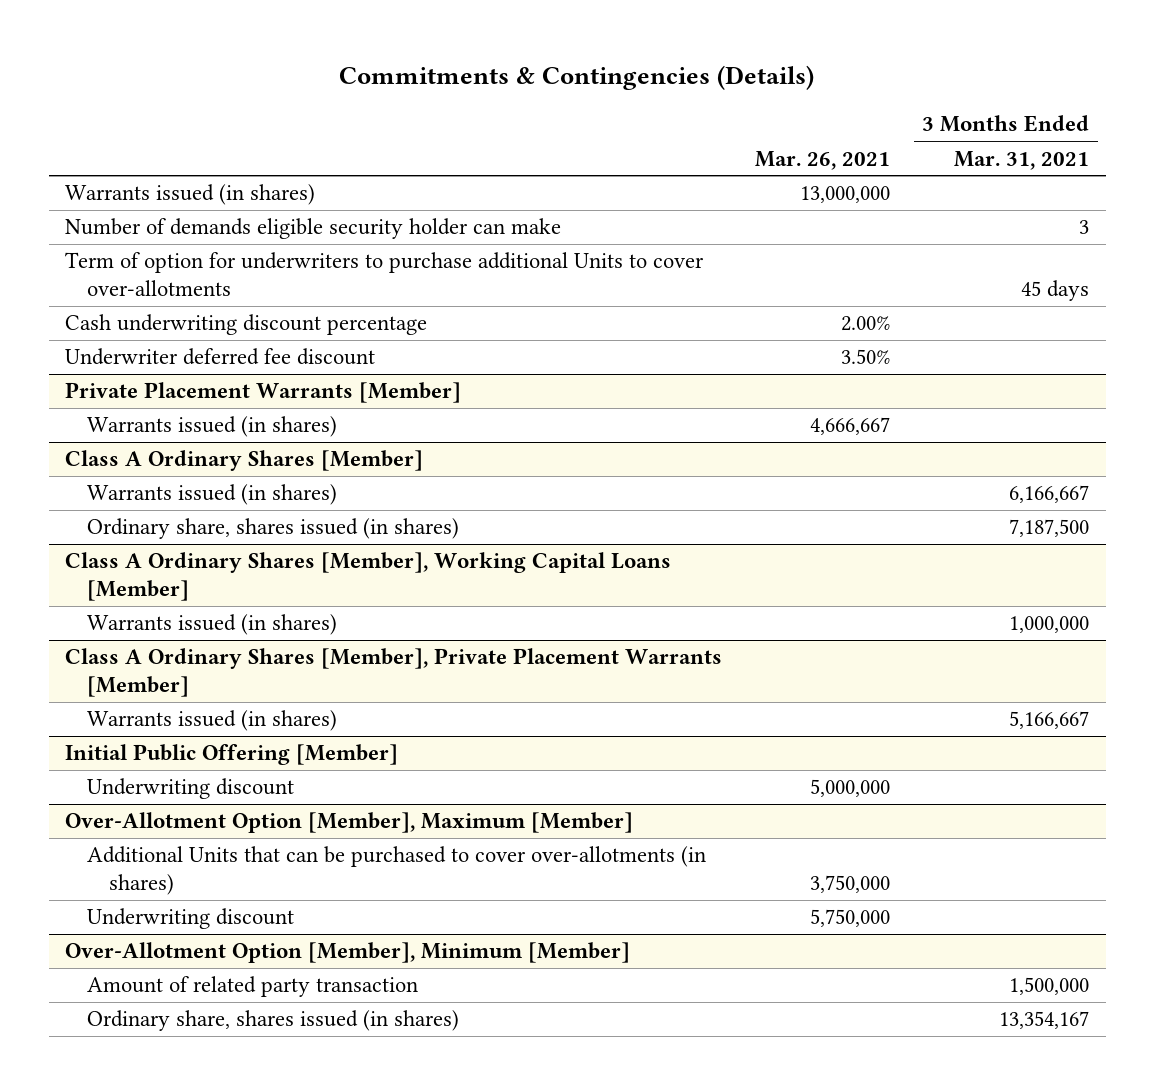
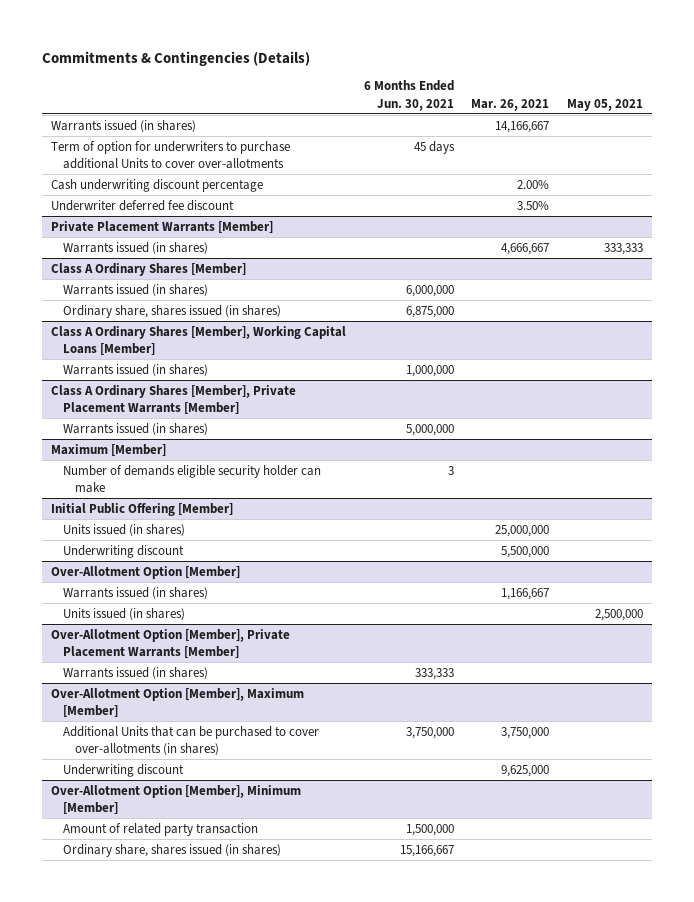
- | Mar. 26, 2021 | 3 Months Ended Mar. 31, 2021
+ | 6 Months Ended Jun. 30, 2021 | Mar. 26, 2021 | May 05, 2021
- Warrants issued (in shares) | 13,000,000 |
- Number of demands eligible security holder can make | | 3
+ Warrants issued (in shares) | | 14,166,667 |
+ Maximum [Member]
+ Number of demands eligible security holder can make | 3 | |
@ Initial Public Offering [Member]
- Underwriting discount | 5,000,000 |
+ Units issued (in shares) | | 25,000,000 |
+ Underwriting discount | | 5,500,000 |
+ Over-Allotment Option [Member]
+ Warrants issued (in shares) | | 1,166,667 |
+ Units issued (in shares) | | | 2,500,000
+ Over-Allotment Option [Member], Private Placement Warrants [Member]
+ Warrants issued (in shares) | 333,333 | |
@ Over-Allotment Option [Member], Maximum [Member]
- Underwriting discount | 5,750,000 |
+ Underwriting discount | | 9,625,000 |

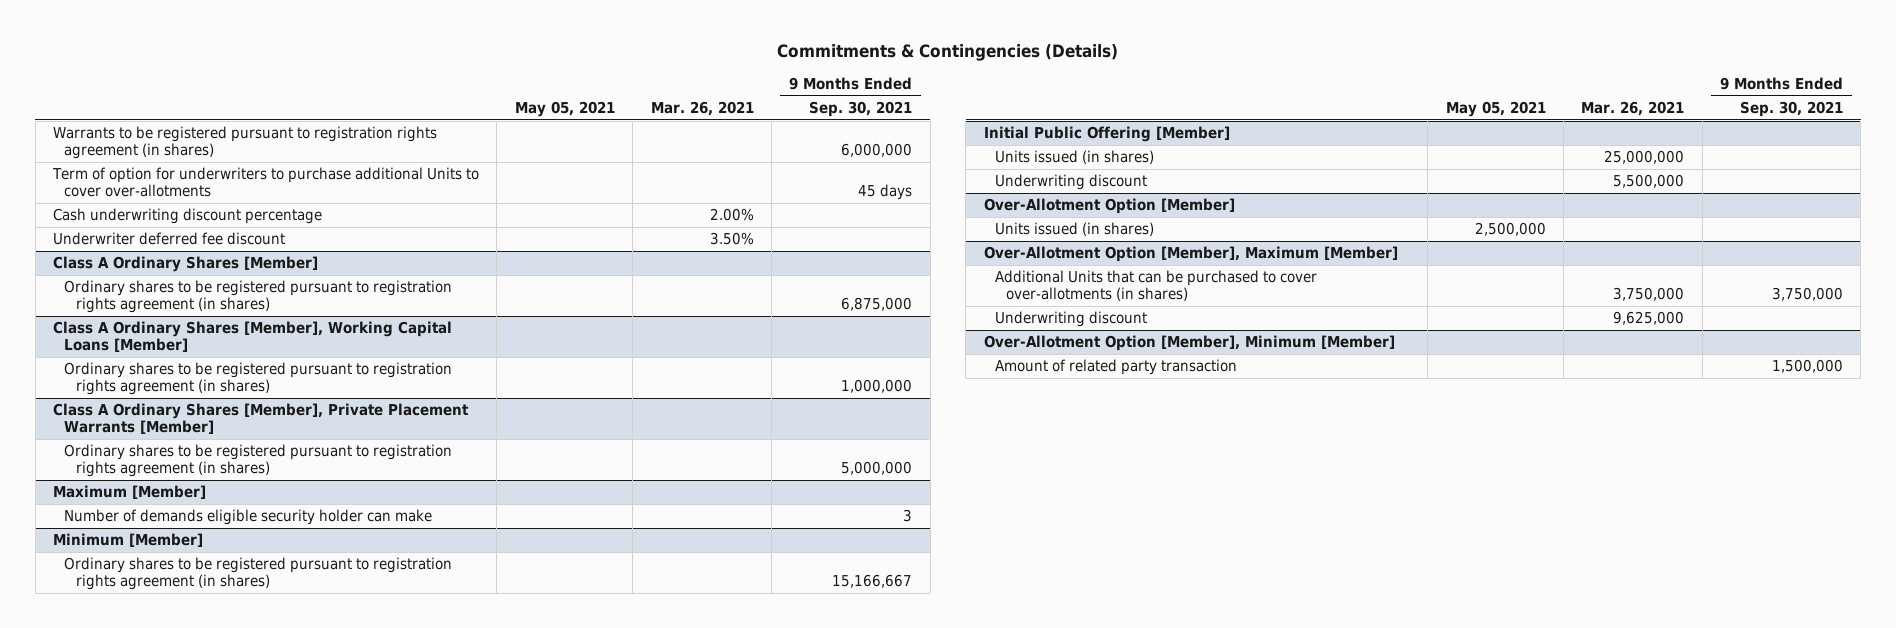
- | 6 Months Ended Jun. 30, 2021 | Mar. 26, 2021 | May 05, 2021
+ | May 05, 2021 | Mar. 26, 2021 | 9 Months Ended Sep. 30, 2021
- Warrants issued (in shares) | | 14,166,667 |
+ Warrants to be registered pursuant to registration rights agreement (in shares) | | | 6,000,000
- Private Placement Warrants [Member]
- Warrants issued (in shares) | | 4,666,667 | 333,333
@ Class A Ordinary Shares [Member]
- Warrants issued (in shares) | 6,000,000 | |
- Ordinary share, shares issued (in shares) | 6,875,000 | |
+ Ordinary shares to be registered pursuant to registration rights agreement (in shares) | | | 6,875,000
@ Class A Ordinary Shares [Member], Working Capital Loans [Member]
- Warrants issued (in shares) | 1,000,000 | |
+ Ordinary shares to be registered pursuant to registration rights agreement (in shares) | | | 1,000,000
@ Class A Ordinary Shares [Member], Private Placement Warrants [Member]
- Warrants issued (in shares) | 5,000,000 | |
+ Ordinary shares to be registered pursuant to registration rights agreement (in shares) | | | 5,000,000
+ Minimum [Member]
+ Ordinary shares to be registered pursuant to registration rights agreement (in shares) | | | 15,166,667
@ Over-Allotment Option [Member]
- Warrants issued (in shares) | | 1,166,667 |
- Over-Allotment Option [Member], Private Placement Warrants [Member]
- Warrants issued (in shares) | 333,333 | |
@ Over-Allotment Option [Member], Minimum [Member]
- Ordinary share, shares issued (in shares) | 15,166,667 | |

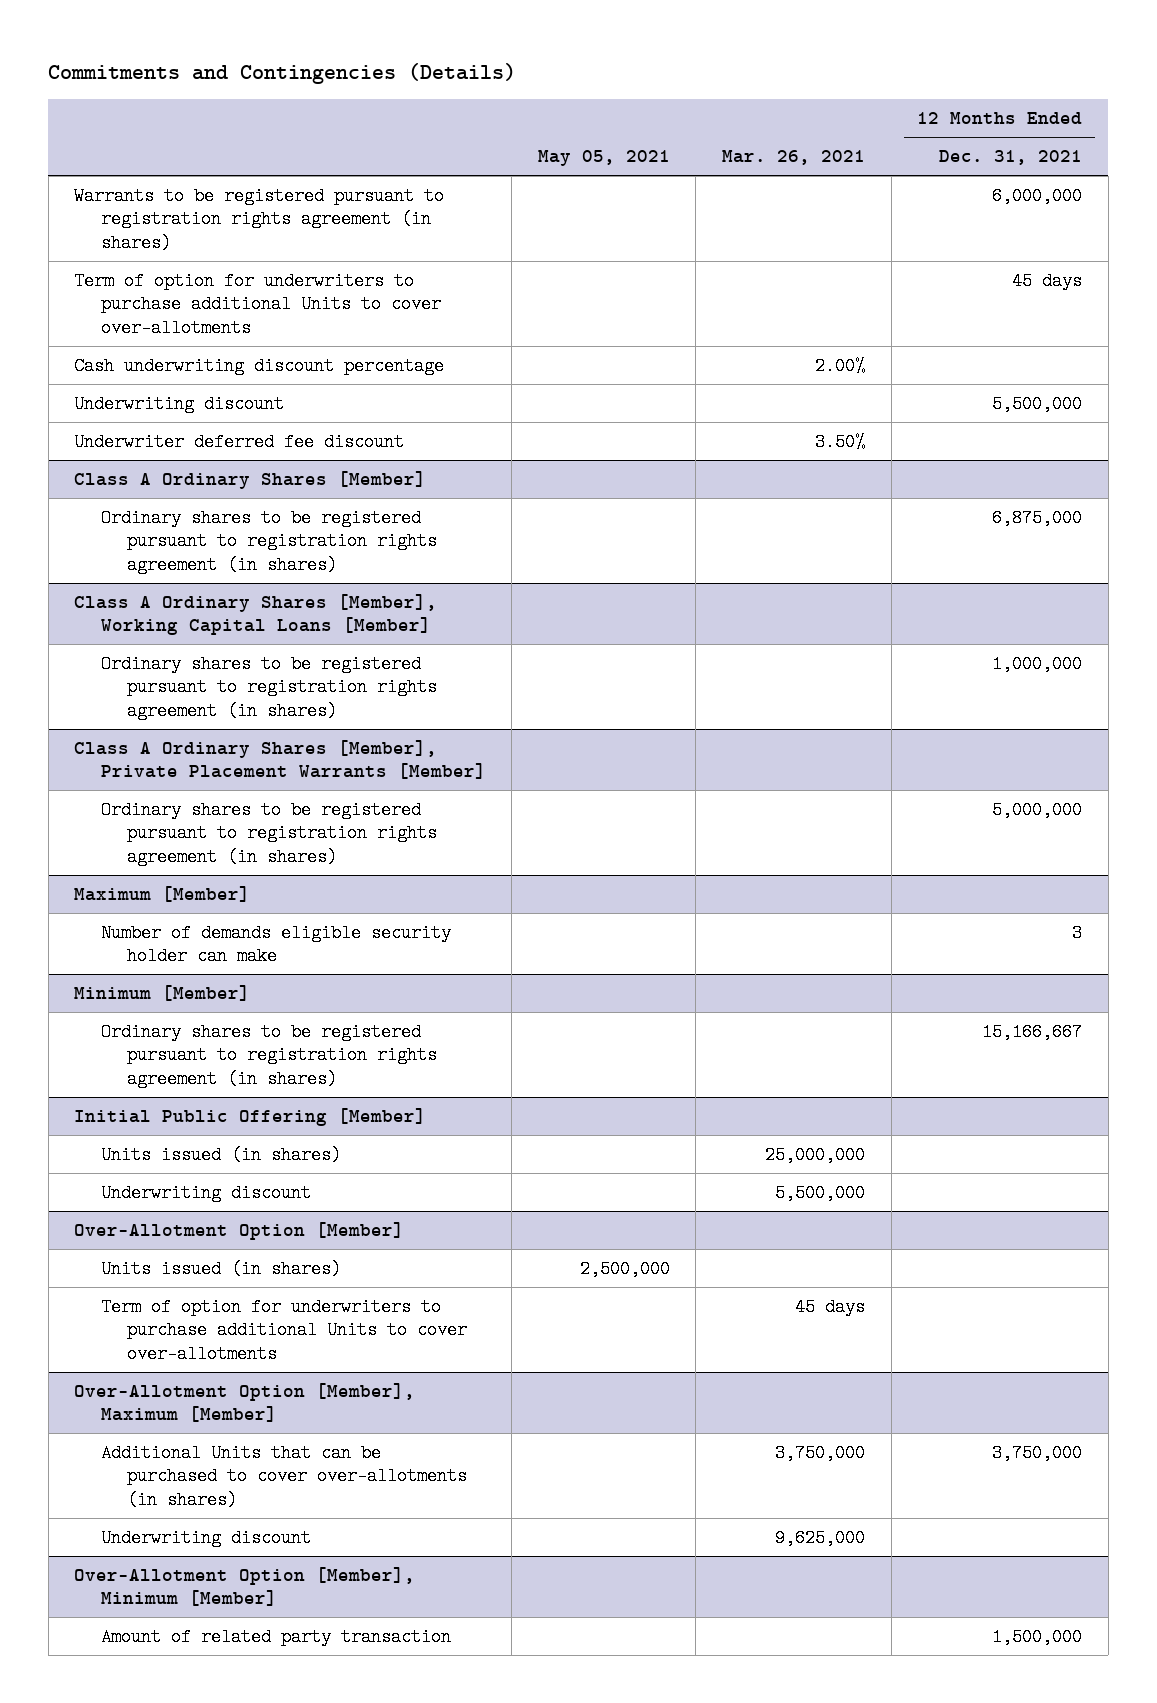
- Commitments & Contingencies (Details)
+ Commitments and Contingencies (Details)
- | May 05, 2021 | Mar. 26, 2021 | 9 Months Ended Sep. 30, 2021
+ | May 05, 2021 | Mar. 26, 2021 | 12 Months Ended Dec. 31, 2021
+ Underwriting discount | | | 5,500,000
@ Over-Allotment Option [Member]
+ Term of option for underwriters to purchase additional Units to cover over-allotments | | 45 days |

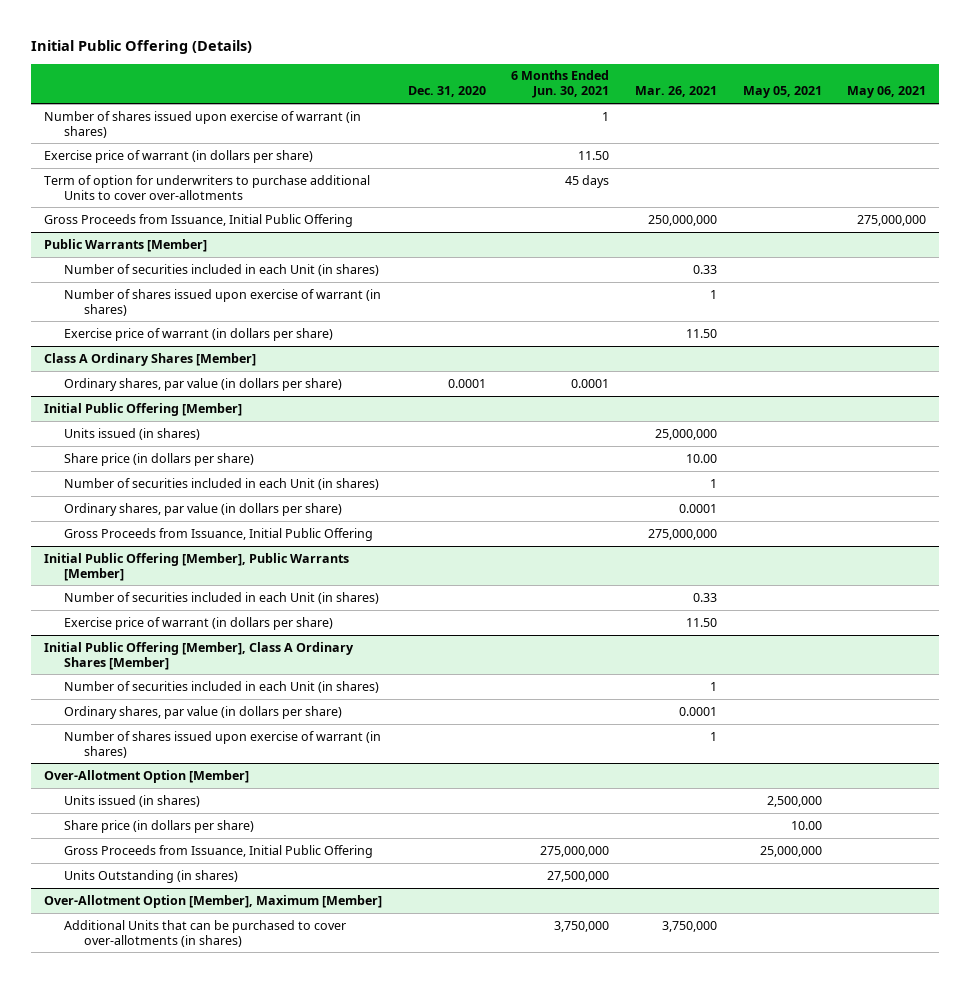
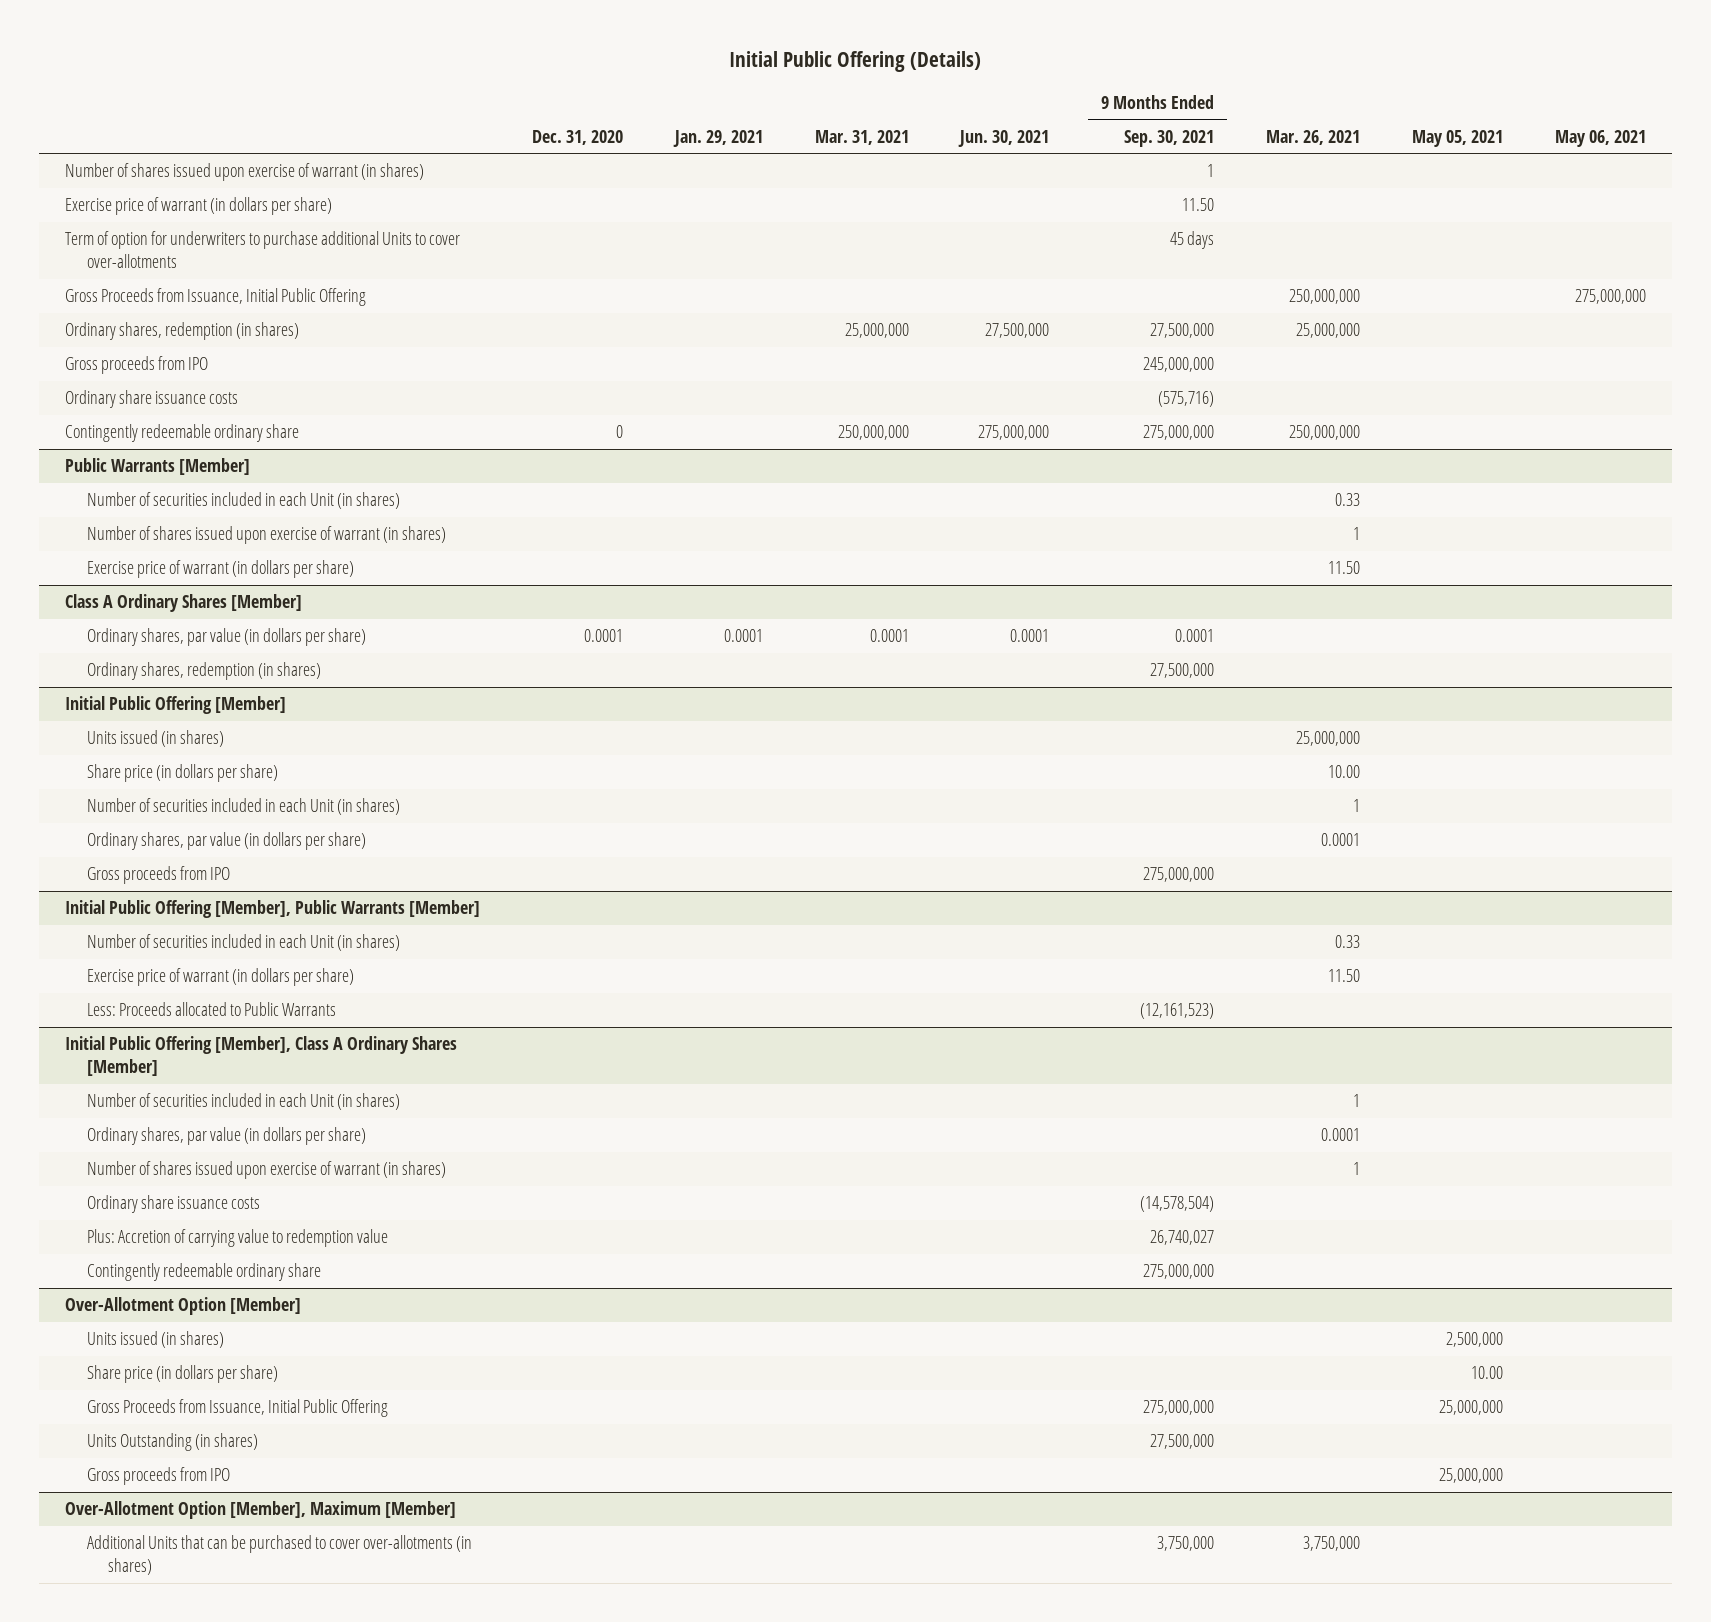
- | Dec. 31, 2020 | 6 Months Ended Jun. 30, 2021 | Mar. 26, 2021 | May 05, 2021 | May 06, 2021
+ | Dec. 31, 2020 | Jan. 29, 2021 | Mar. 31, 2021 | Jun. 30, 2021 | 9 Months Ended Sep. 30, 2021 | Mar. 26, 2021 | May 05, 2021 | May 06, 2021
+ Ordinary shares, redemption (in shares) | | | 25,000,000 | 27,500,000 | 27,500,000 | 25,000,000 | |
+ Gross proceeds from IPO | | | | | 245,000,000 | | |
+ Ordinary share issuance costs | | | | | (575,716) | | |
+ Contingently redeemable ordinary share | 0 | | 250,000,000 | 275,000,000 | 275,000,000 | 250,000,000 | |
@ Class A Ordinary Shares [Member]
+ Ordinary shares, redemption (in shares) | | | | | 27,500,000 | | |
@ Initial Public Offering [Member]
- Gross Proceeds from Issuance, Initial Public Offering | | | 275,000,000 | |
+ Gross proceeds from IPO | | | | | 275,000,000 | | |
@ Initial Public Offering [Member], Public Warrants [Member]
+ Less: Proceeds allocated to Public Warrants | | | | | (12,161,523) | | |
@ Initial Public Offering [Member], Class A Ordinary Shares [Member]
+ Ordinary share issuance costs | | | | | (14,578,504) | | |
+ Plus: Accretion of carrying value to redemption value | | | | | 26,740,027 | | |
+ Contingently redeemable ordinary share | | | | | 275,000,000 | | |
@ Over-Allotment Option [Member]
+ Gross proceeds from IPO | | | | | | | 25,000,000 |

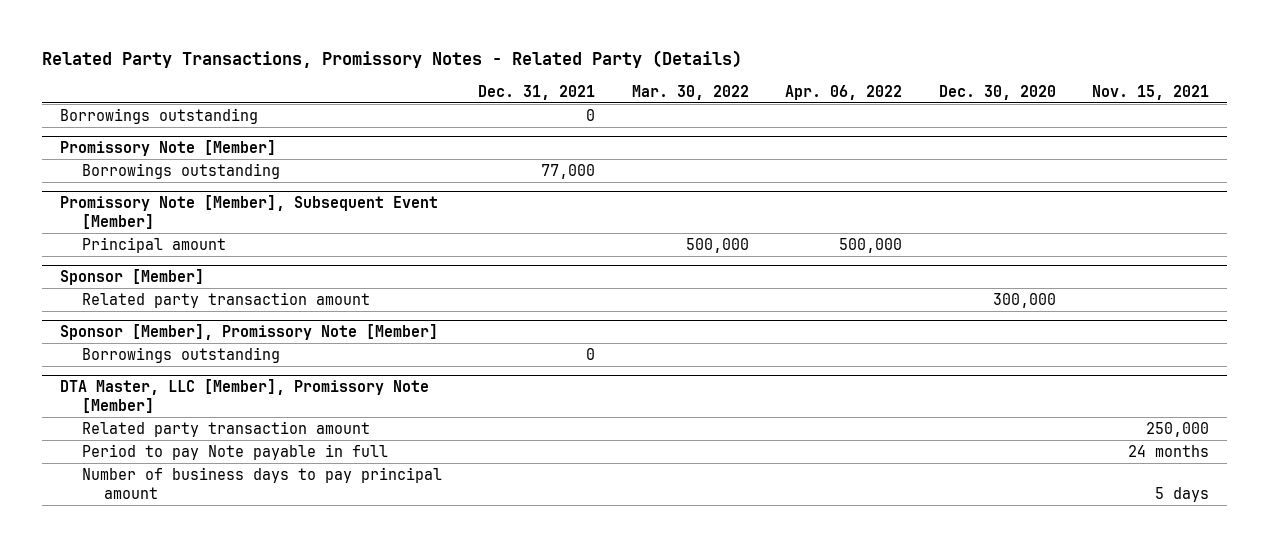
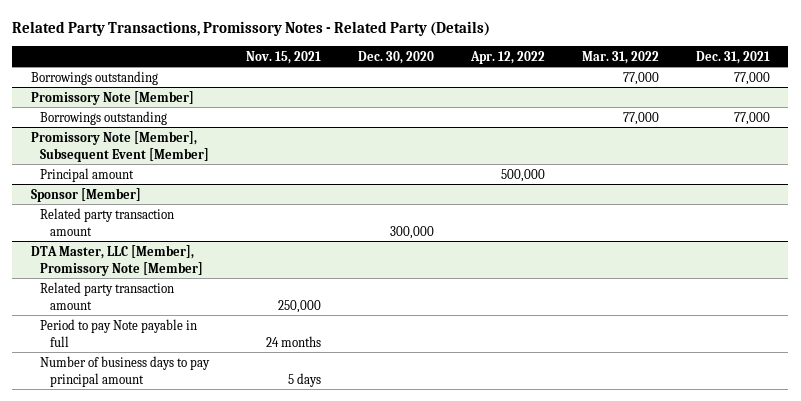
- | Dec. 31, 2021 | Mar. 30, 2022 | Apr. 06, 2022 | Dec. 30, 2020 | Nov. 15, 2021
+ | Nov. 15, 2021 | Dec. 30, 2020 | Apr. 12, 2022 | Mar. 31, 2022 | Dec. 31, 2021
- Borrowings outstanding | 0 | | | |
+ Borrowings outstanding | | | | 77,000 | 77,000
- Sponsor [Member], Promissory Note [Member]
- Borrowings outstanding | 0 | | | |

